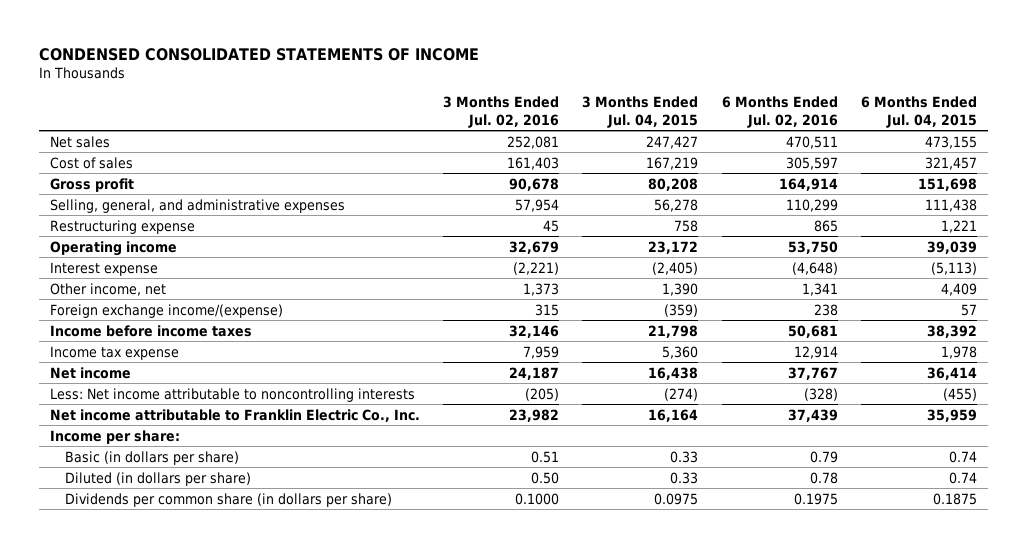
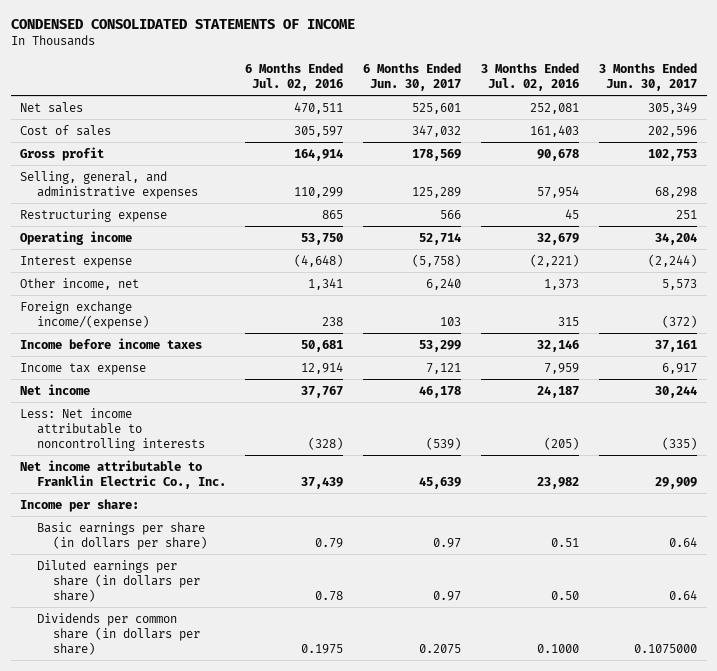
- | 3 Months Ended Jul. 02, 2016 | 3 Months Ended Jul. 04, 2015 | 6 Months Ended Jul. 02, 2016 | 6 Months Ended Jul. 04, 2015
+ | 6 Months Ended Jul. 02, 2016 | 6 Months Ended Jun. 30, 2017 | 3 Months Ended Jul. 02, 2016 | 3 Months Ended Jun. 30, 2017
- Basic (in dollars per share) | 0.51 | 0.33 | 0.79 | 0.74
- Diluted (in dollars per share) | 0.50 | 0.33 | 0.78 | 0.74
+ Basic earnings per share (in dollars per share) | 0.79 | 0.97 | 0.51 | 0.64
+ Diluted earnings per share (in dollars per share) | 0.78 | 0.97 | 0.50 | 0.64

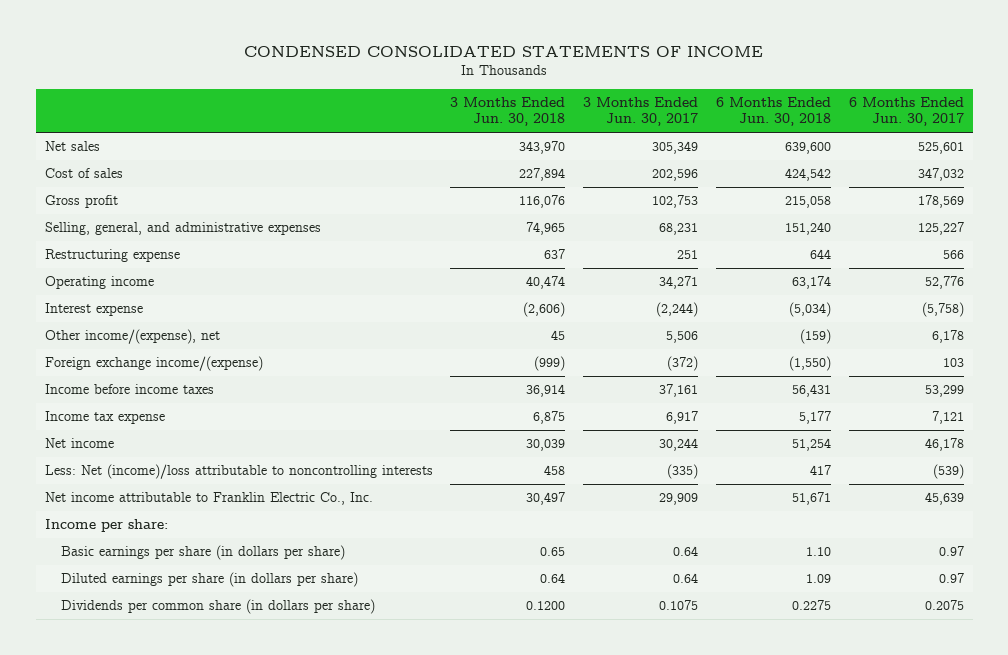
- | 6 Months Ended Jul. 02, 2016 | 6 Months Ended Jun. 30, 2017 | 3 Months Ended Jul. 02, 2016 | 3 Months Ended Jun. 30, 2017
+ | 3 Months Ended Jun. 30, 2018 | 3 Months Ended Jun. 30, 2017 | 6 Months Ended Jun. 30, 2018 | 6 Months Ended Jun. 30, 2017
- Selling, general, and administrative expenses | 110,299 | 125,289 | 57,954 | 68,298
+ Selling, general, and administrative expenses | 74,965 | 68,231 | 151,240 | 125,227
- Operating income | 53,750 | 52,714 | 32,679 | 34,204
+ Operating income | 40,474 | 34,271 | 63,174 | 52,776
- Other income, net | 1,341 | 6,240 | 1,373 | 5,573
+ Other income/(expense), net | 45 | 5,506 | (159) | 6,178
- Less: Net income attributable to noncontrolling interests | (328) | (539) | (205) | (335)
+ Less: Net (income)/loss attributable to noncontrolling interests | 458 | (335) | 417 | (539)
- Dividends per common share (in dollars per share) | 0.1975 | 0.2075 | 0.1000 | 0.1075000
+ Dividends per common share (in dollars per share) | 0.1200 | 0.1075 | 0.2275 | 0.2075

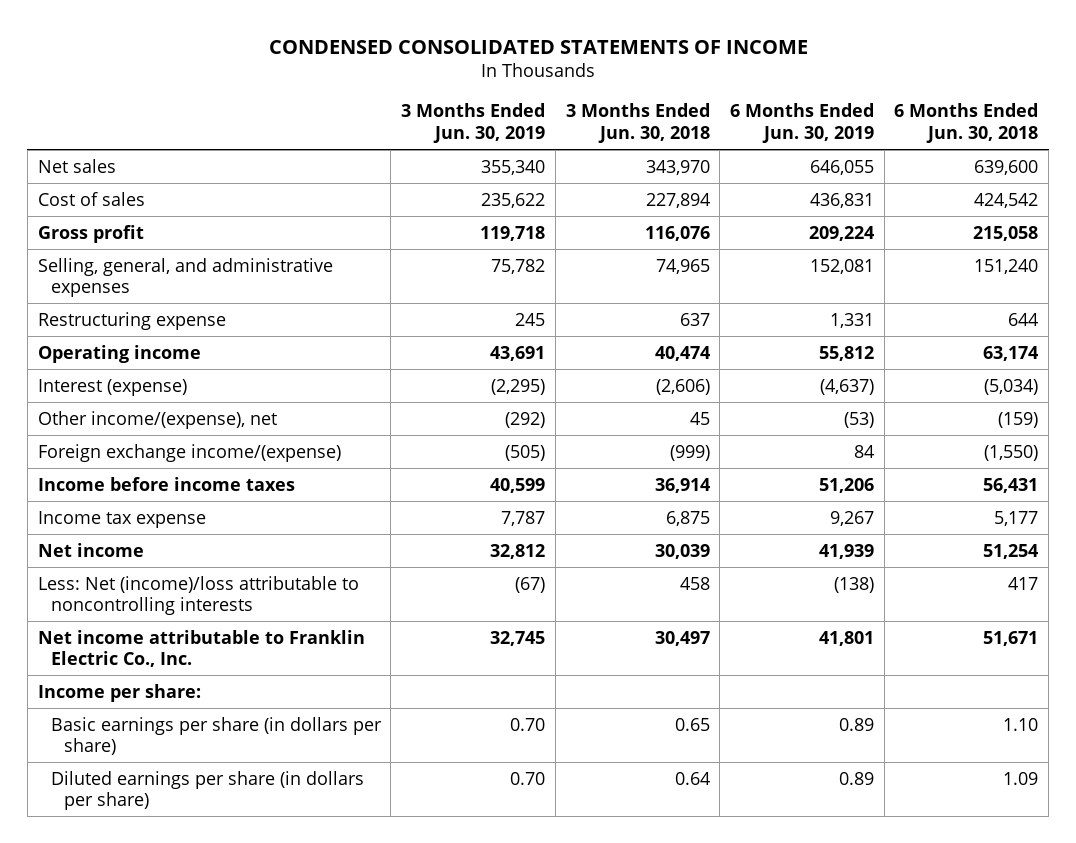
- | 3 Months Ended Jun. 30, 2018 | 3 Months Ended Jun. 30, 2017 | 6 Months Ended Jun. 30, 2018 | 6 Months Ended Jun. 30, 2017
+ | 3 Months Ended Jun. 30, 2019 | 3 Months Ended Jun. 30, 2018 | 6 Months Ended Jun. 30, 2019 | 6 Months Ended Jun. 30, 2018
- Interest expense | (2,606) | (2,244) | (5,034) | (5,758)
+ Interest (expense) | (2,295) | (2,606) | (4,637) | (5,034)
- Dividends per common share (in dollars per share) | 0.1200 | 0.1075 | 0.2275 | 0.2075

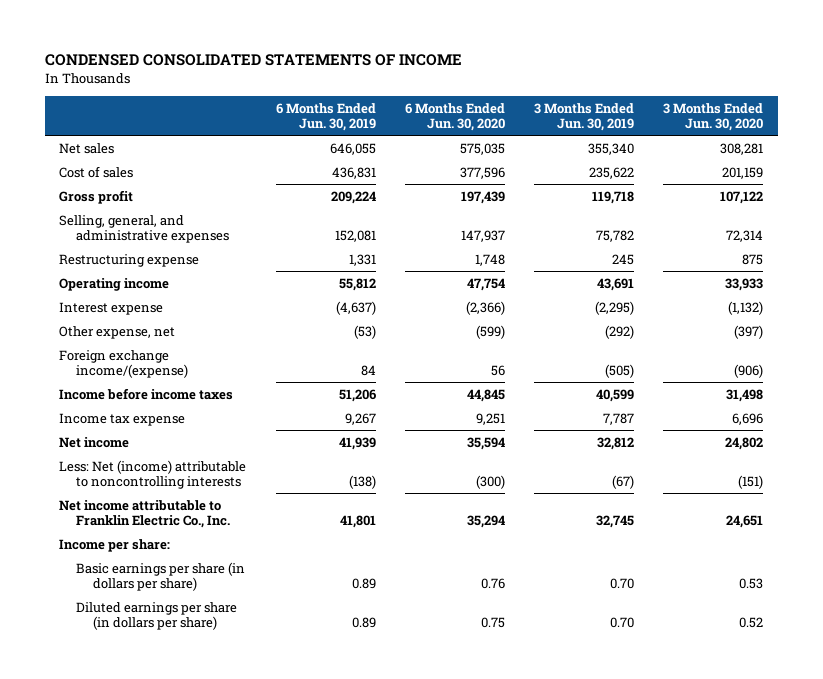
- | 3 Months Ended Jun. 30, 2019 | 3 Months Ended Jun. 30, 2018 | 6 Months Ended Jun. 30, 2019 | 6 Months Ended Jun. 30, 2018
+ | 6 Months Ended Jun. 30, 2019 | 6 Months Ended Jun. 30, 2020 | 3 Months Ended Jun. 30, 2019 | 3 Months Ended Jun. 30, 2020
- Interest (expense) | (2,295) | (2,606) | (4,637) | (5,034)
- Other income/(expense), net | (292) | 45 | (53) | (159)
+ Interest expense | (4,637) | (2,366) | (2,295) | (1,132)
+ Other expense, net | (53) | (599) | (292) | (397)
- Less: Net (income)/loss attributable to noncontrolling interests | (67) | 458 | (138) | 417
+ Less: Net (income) attributable to noncontrolling interests | (138) | (300) | (67) | (151)

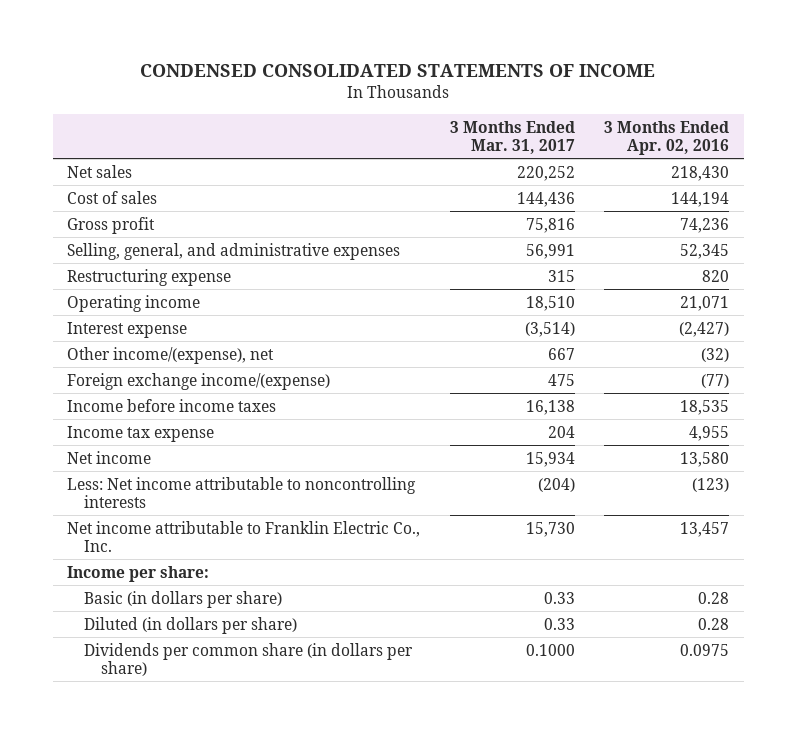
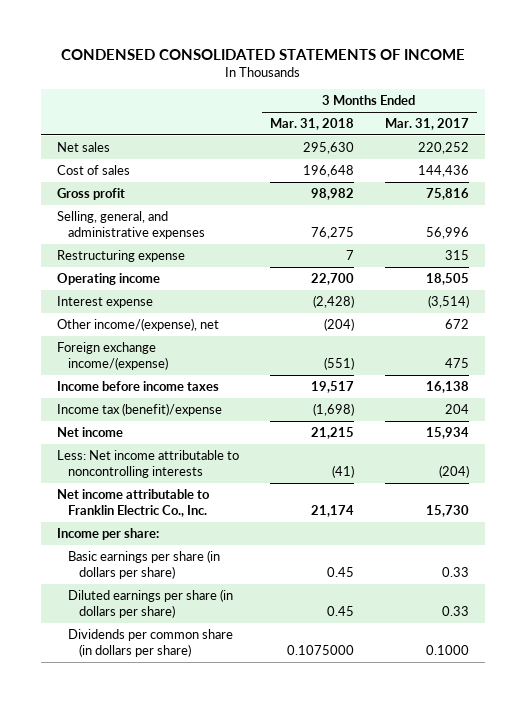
- | 3 Months Ended Mar. 31, 2017 | 3 Months Ended Apr. 02, 2016
+ | 3 Months Ended Mar. 31, 2018 | 3 Months Ended Mar. 31, 2017
- Selling, general, and administrative expenses | 56,991 | 52,345
+ Selling, general, and administrative expenses | 76,275 | 56,996
- Operating income | 18,510 | 21,071
+ Operating income | 22,700 | 18,505
- Other income/(expense), net | 667 | (32)
+ Other income/(expense), net | (204) | 672
- Income tax expense | 204 | 4,955
+ Income tax (benefit)/expense | (1,698) | 204
- Basic (in dollars per share) | 0.33 | 0.28
- Diluted (in dollars per share) | 0.33 | 0.28
+ Basic earnings per share (in dollars per share) | 0.45 | 0.33
+ Diluted earnings per share (in dollars per share) | 0.45 | 0.33

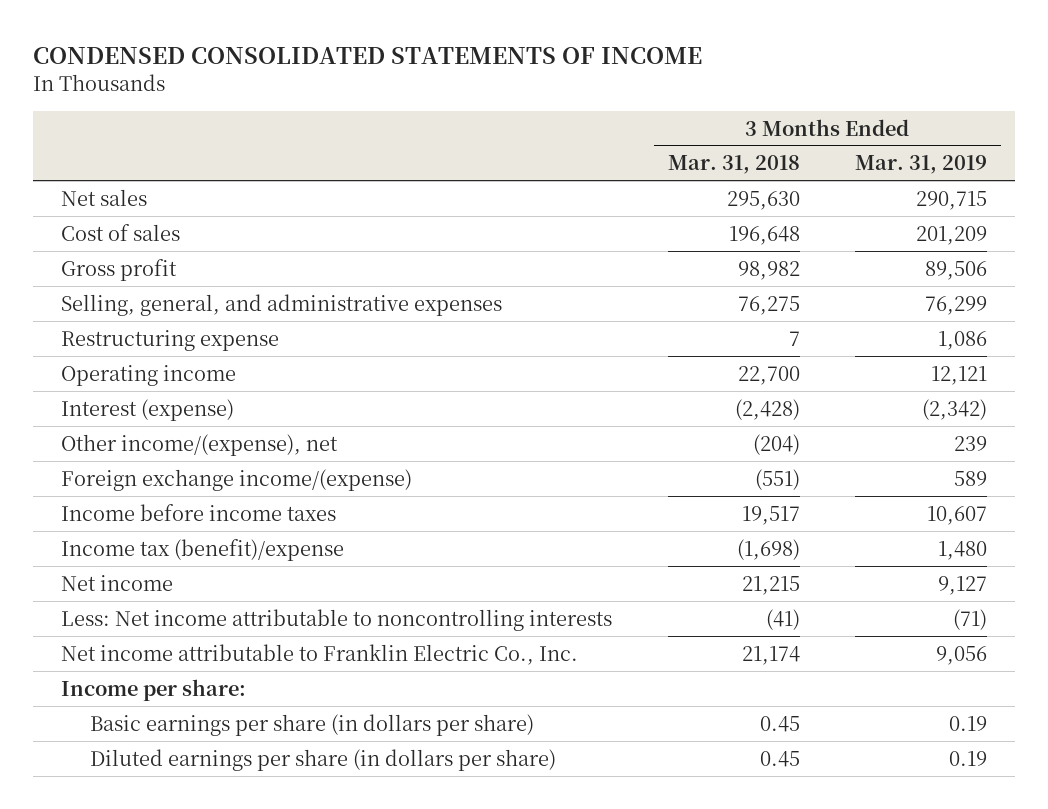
- | 3 Months Ended Mar. 31, 2018 | 3 Months Ended Mar. 31, 2017
+ | 3 Months Ended Mar. 31, 2018 | 3 Months Ended Mar. 31, 2019
- Interest expense | (2,428) | (3,514)
+ Interest (expense) | (2,428) | (2,342)
- Dividends per common share (in dollars per share) | 0.1075000 | 0.1000

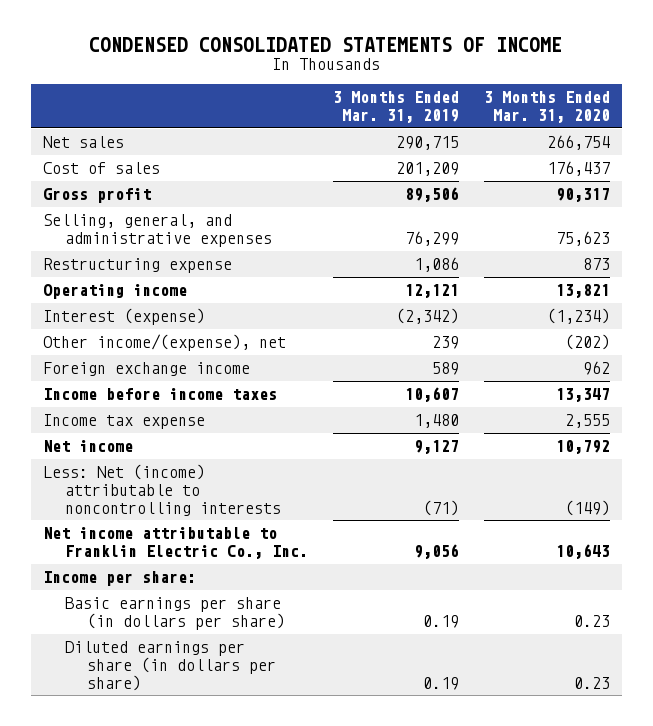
- | 3 Months Ended Mar. 31, 2018 | 3 Months Ended Mar. 31, 2019
+ | 3 Months Ended Mar. 31, 2019 | 3 Months Ended Mar. 31, 2020
- Foreign exchange income/(expense) | (551) | 589
+ Foreign exchange income | 589 | 962
- Income tax (benefit)/expense | (1,698) | 1,480
+ Income tax expense | 1,480 | 2,555
- Less: Net income attributable to noncontrolling interests | (41) | (71)
+ Less: Net (income) attributable to noncontrolling interests | (71) | (149)

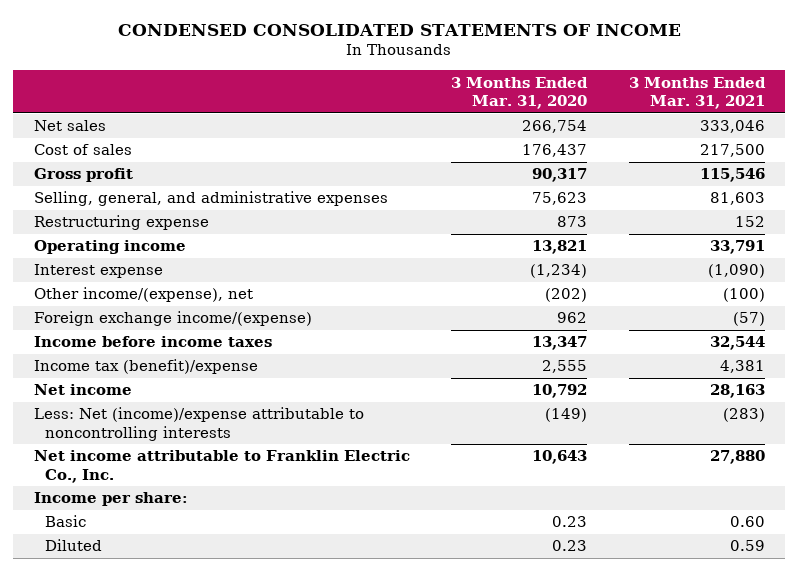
- | 3 Months Ended Mar. 31, 2019 | 3 Months Ended Mar. 31, 2020
+ | 3 Months Ended Mar. 31, 2020 | 3 Months Ended Mar. 31, 2021
- Interest (expense) | (2,342) | (1,234)
+ Interest expense | (1,234) | (1,090)
- Foreign exchange income | 589 | 962
+ Foreign exchange income/(expense) | 962 | (57)
- Income tax expense | 1,480 | 2,555
+ Income tax (benefit)/expense | 2,555 | 4,381
- Less: Net (income) attributable to noncontrolling interests | (71) | (149)
+ Less: Net (income)/expense attributable to noncontrolling interests | (149) | (283)
- Basic earnings per share (in dollars per share) | 0.19 | 0.23
- Diluted earnings per share (in dollars per share) | 0.19 | 0.23
+ Basic | 0.23 | 0.60
+ Diluted | 0.23 | 0.59

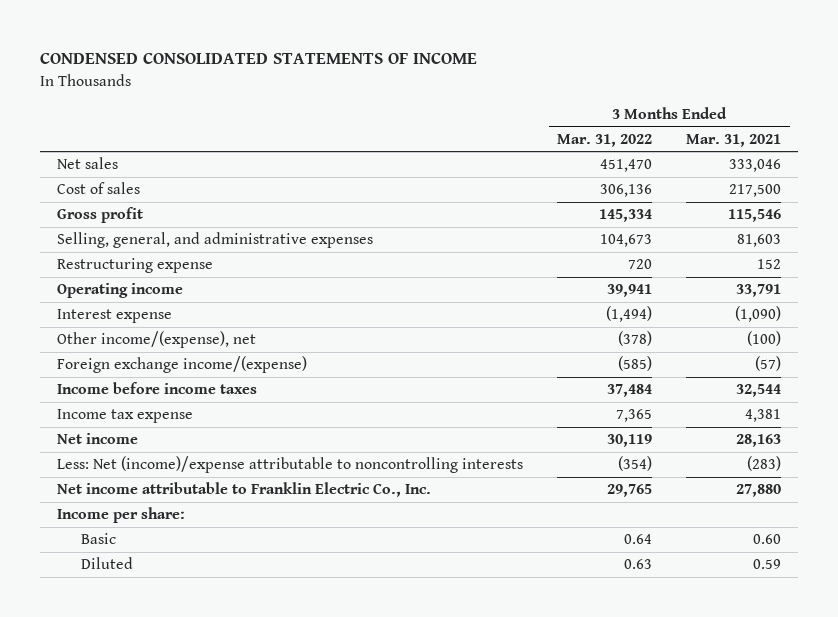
- | 3 Months Ended Mar. 31, 2020 | 3 Months Ended Mar. 31, 2021
+ | 3 Months Ended Mar. 31, 2022 | 3 Months Ended Mar. 31, 2021
- Income tax (benefit)/expense | 2,555 | 4,381
+ Income tax expense | 7,365 | 4,381

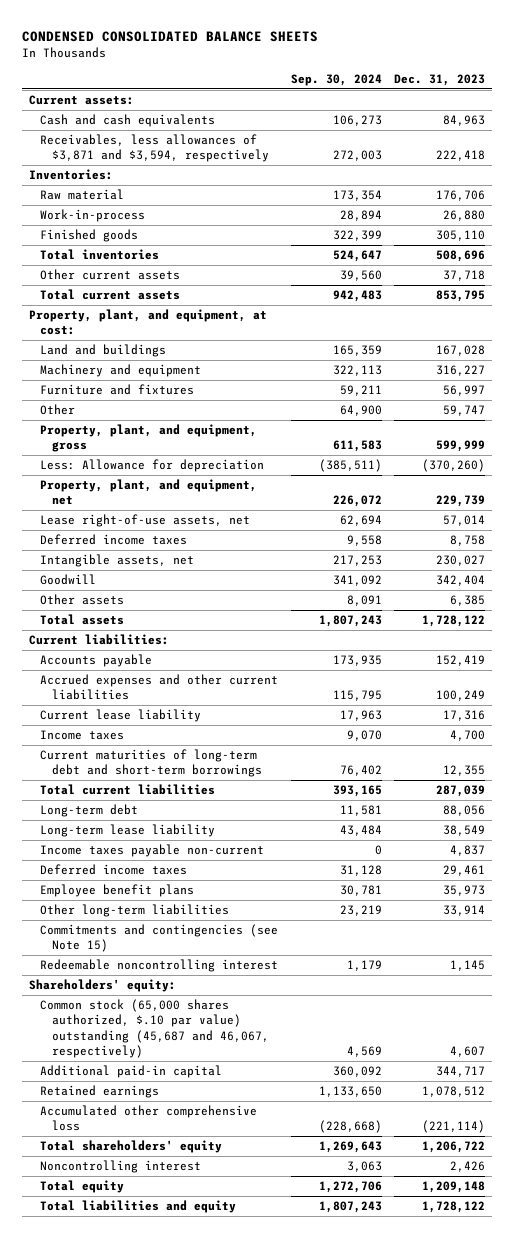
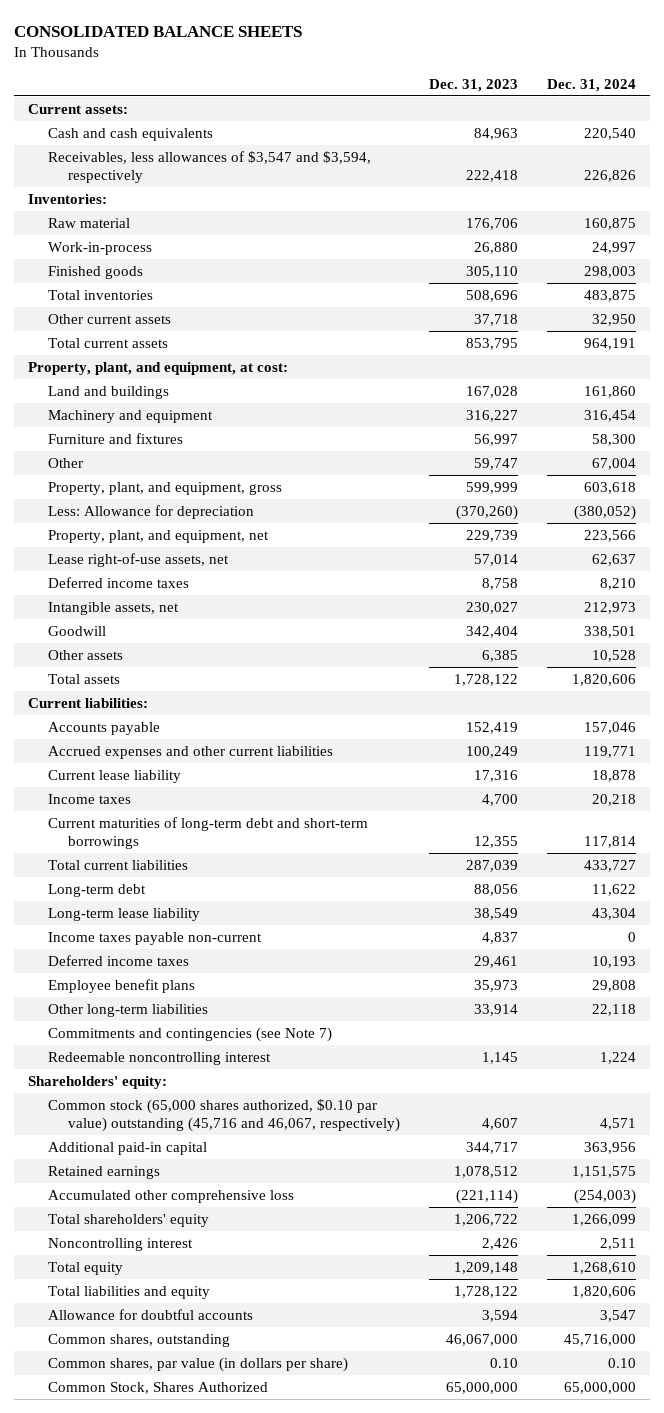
- CONDENSED CONSOLIDATED BALANCE SHEETS
+ CONSOLIDATED BALANCE SHEETS
- | Sep. 30, 2024 | Dec. 31, 2023
+ | Dec. 31, 2023 | Dec. 31, 2024
- Receivables, less allowances of $3,871 and $3,594, respectively | 272,003 | 222,418
+ Receivables, less allowances of $3,547 and $3,594, respectively | 222,418 | 226,826
- Commitments and contingencies (see Note 15)
+ Commitments and contingencies (see Note 7)
- Common stock (65,000 shares authorized, $.10 par value) outstanding (45,687 and 46,067, respectively) | 4,569 | 4,607
+ Common stock (65,000 shares authorized, $0.10 par value) outstanding (45,716 and 46,067, respectively) | 4,607 | 4,571
+ Allowance for doubtful accounts | 3,594 | 3,547
+ Common shares, outstanding | 46,067,000 | 45,716,000
+ Common shares, par value (in dollars per share) | 0.10 | 0.10
+ Common Stock, Shares Authorized | 65,000,000 | 65,000,000

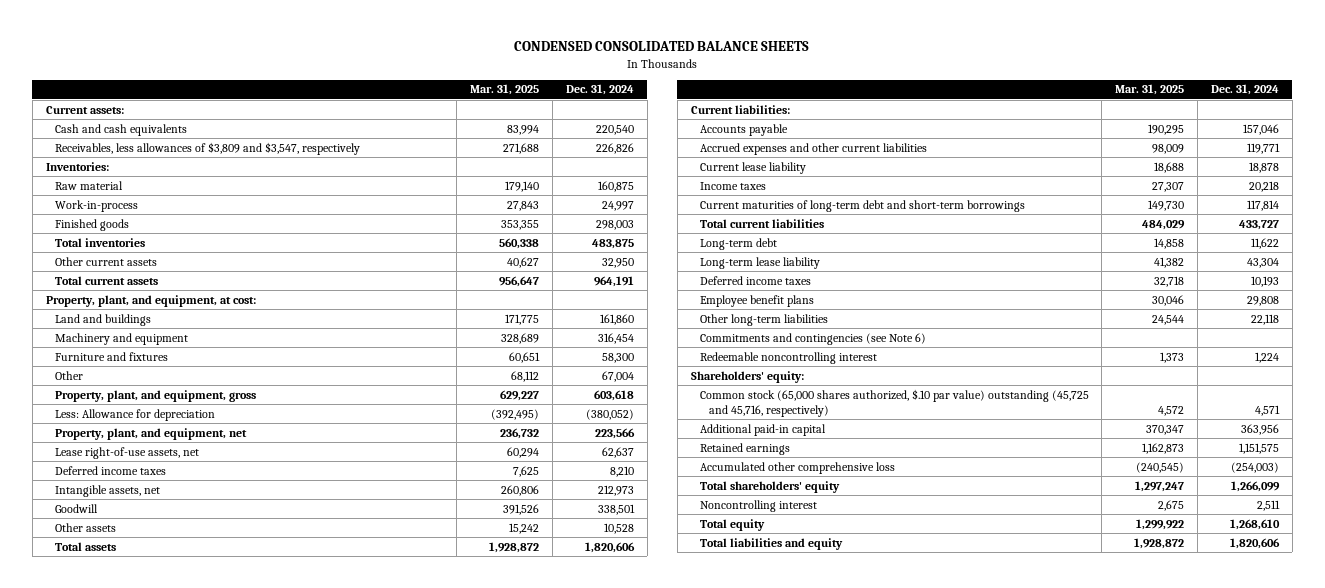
- CONSOLIDATED BALANCE SHEETS
+ CONDENSED CONSOLIDATED BALANCE SHEETS
- | Dec. 31, 2023 | Dec. 31, 2024
+ | Mar. 31, 2025 | Dec. 31, 2024
- Receivables, less allowances of $3,547 and $3,594, respectively | 222,418 | 226,826
+ Receivables, less allowances of $3,809 and $3,547, respectively | 271,688 | 226,826
- Income taxes payable non-current | 4,837 | 0
- Commitments and contingencies (see Note 7)
+ Commitments and contingencies (see Note 6)
- Common stock (65,000 shares authorized, $0.10 par value) outstanding (45,716 and 46,067, respectively) | 4,607 | 4,571
+ Common stock (65,000 shares authorized, $.10 par value) outstanding (45,725 and 45,716, respectively) | 4,572 | 4,571
- Allowance for doubtful accounts | 3,594 | 3,547
- Common shares, outstanding | 46,067,000 | 45,716,000
- Common shares, par value (in dollars per share) | 0.10 | 0.10
- Common Stock, Shares Authorized | 65,000,000 | 65,000,000

